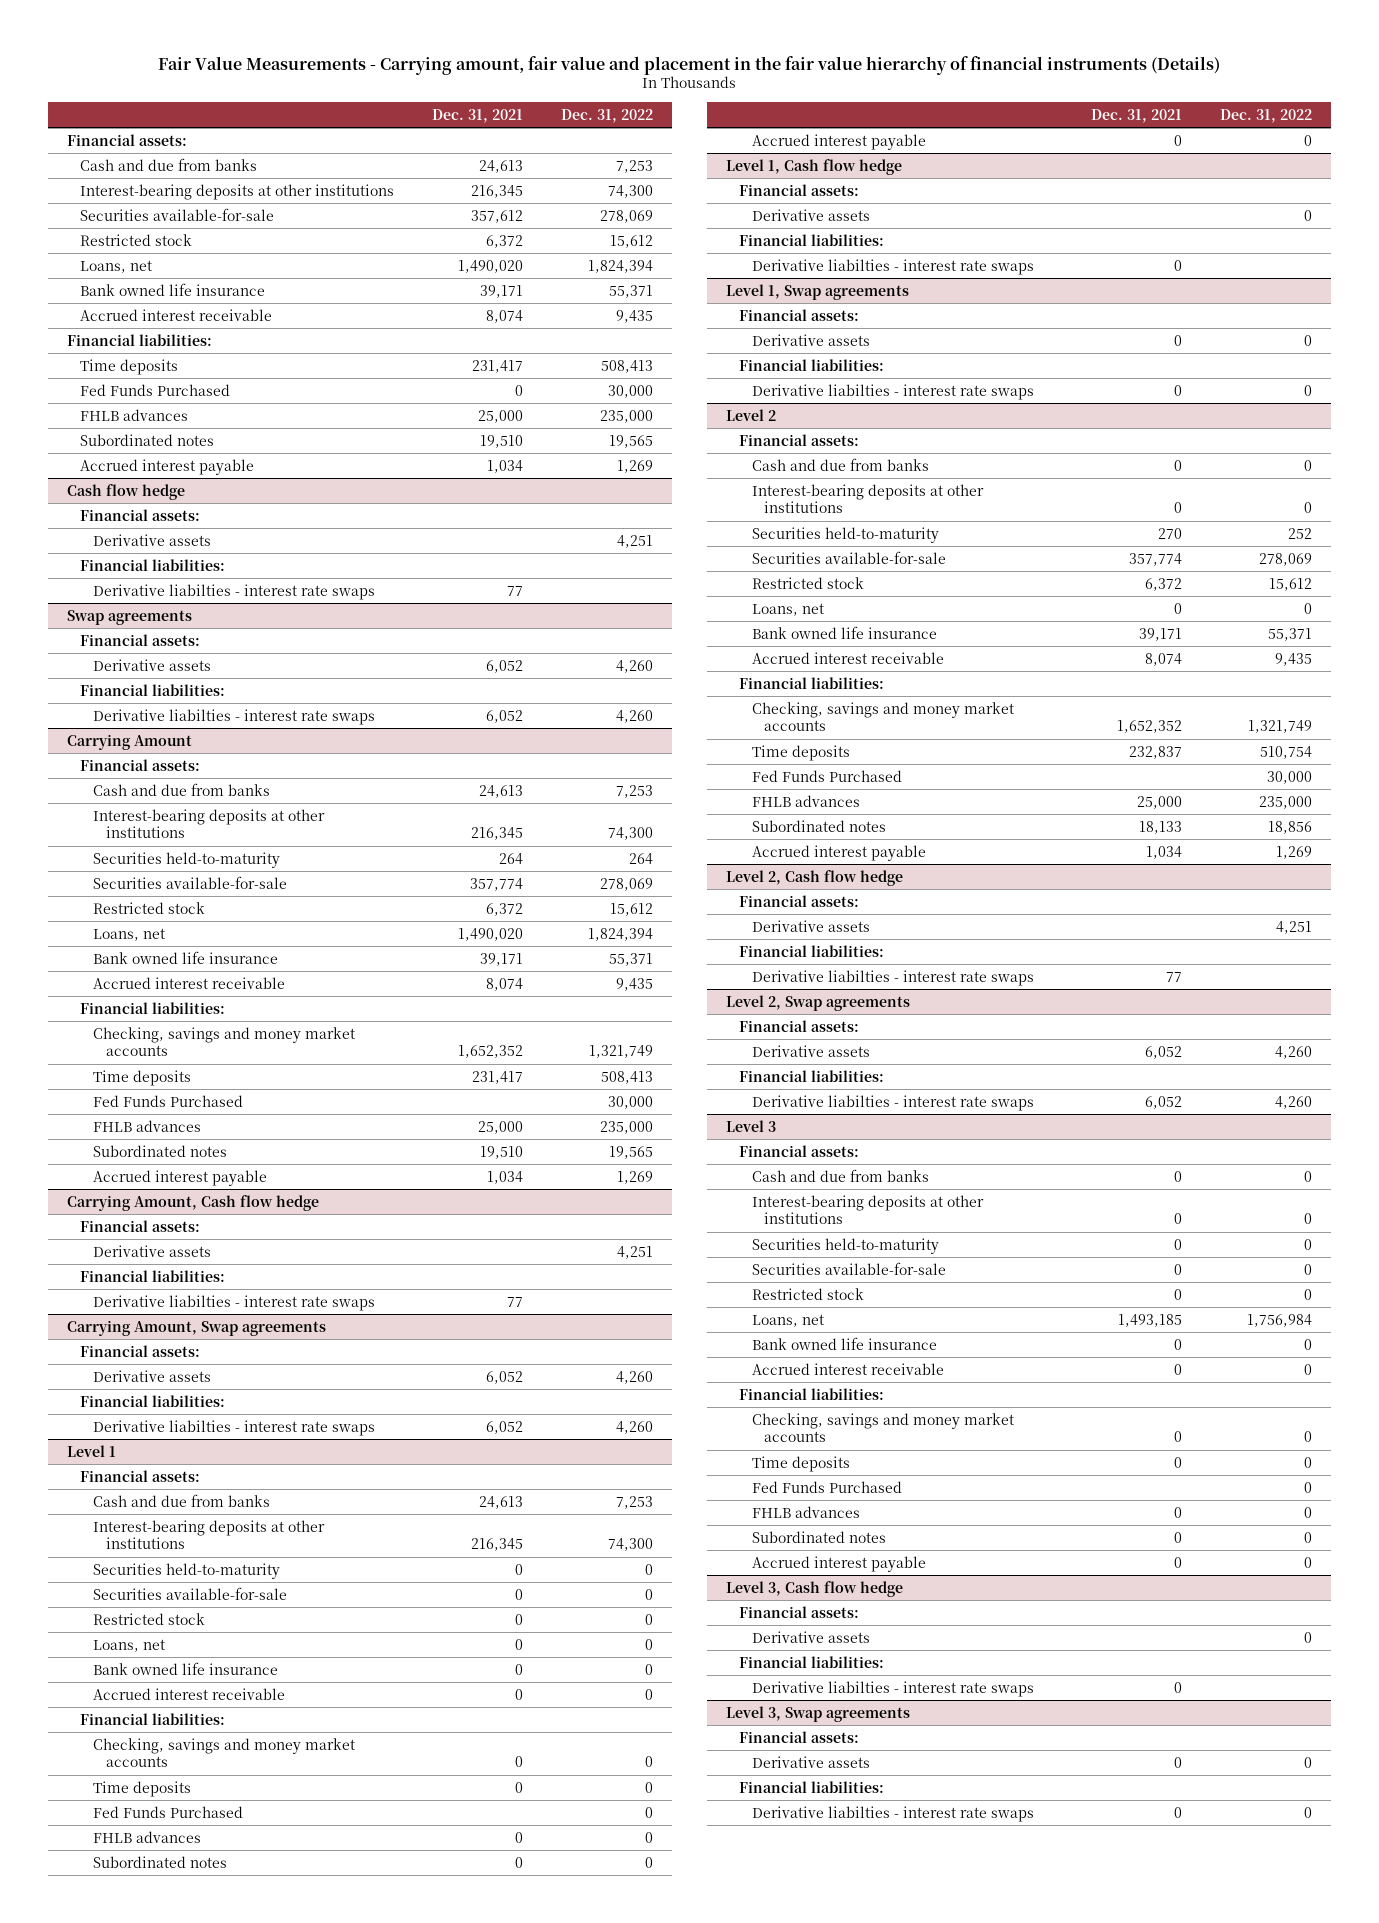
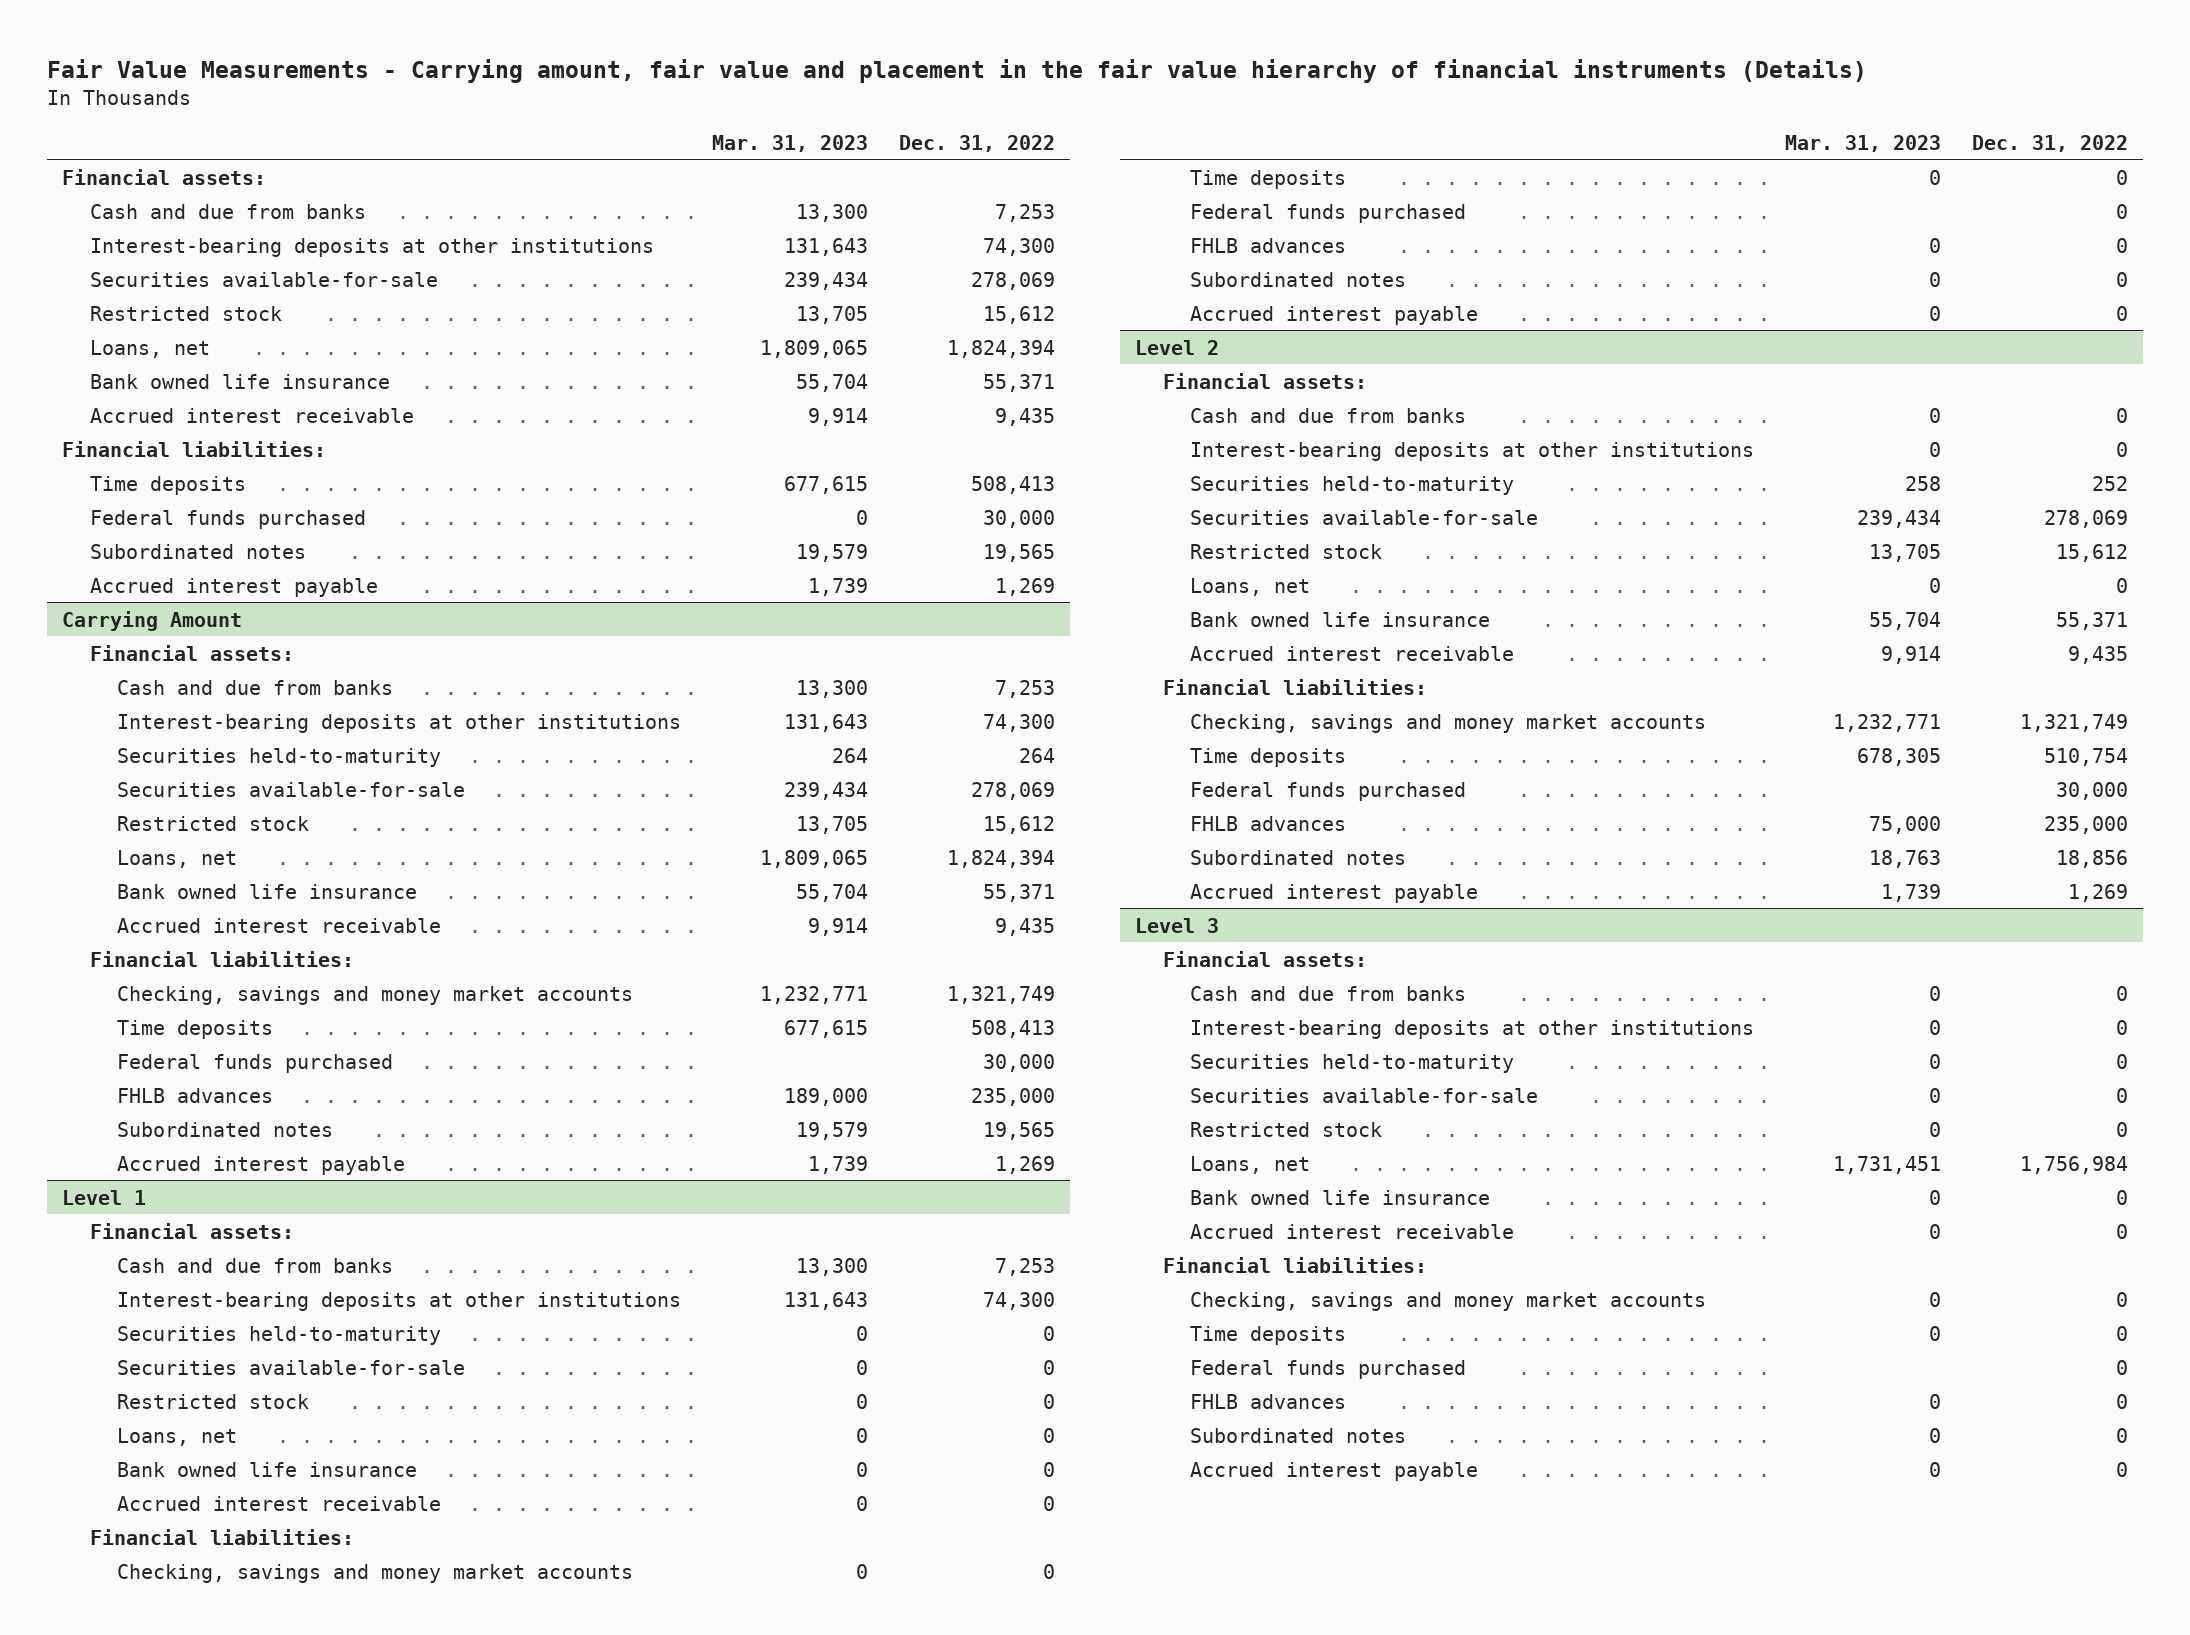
- | Dec. 31, 2021 | Dec. 31, 2022
+ | Mar. 31, 2023 | Dec. 31, 2022
- Fed Funds Purchased | 0 | 30,000
- FHLB advances | 25,000 | 235,000
+ Federal funds purchased | 0 | 30,000
- Cash flow hedge
- Financial assets:
- Derivative assets | | 4,251
- Financial liabilities:
- Derivative liabilties - interest rate swaps | 77 |
- Swap agreements
- Financial assets:
- Derivative assets | 6,052 | 4,260
- Financial liabilities:
- Derivative liabilties - interest rate swaps | 6,052 | 4,260
@ Carrying Amount
- Fed Funds Purchased | | 30,000
+ Federal funds purchased | | 30,000
- Carrying Amount, Cash flow hedge
- Financial assets:
- Derivative assets | | 4,251
- Financial liabilities:
- Derivative liabilties - interest rate swaps | 77 |
- Carrying Amount, Swap agreements
- Financial assets:
- Derivative assets | 6,052 | 4,260
- Financial liabilities:
- Derivative liabilties - interest rate swaps | 6,052 | 4,260
@ Level 1
- Fed Funds Purchased | | 0
+ Federal funds purchased | | 0
- Level 1, Cash flow hedge
- Financial assets:
- Derivative assets | | 0
- Financial liabilities:
- Derivative liabilties - interest rate swaps | 0 |
- Level 1, Swap agreements
- Financial assets:
- Derivative assets | 0 | 0
- Financial liabilities:
- Derivative liabilties - interest rate swaps | 0 | 0
@ Level 2
- Fed Funds Purchased | | 30,000
+ Federal funds purchased | | 30,000
- Level 2, Cash flow hedge
- Financial assets:
- Derivative assets | | 4,251
- Financial liabilities:
- Derivative liabilties - interest rate swaps | 77 |
- Level 2, Swap agreements
- Financial assets:
- Derivative assets | 6,052 | 4,260
- Financial liabilities:
- Derivative liabilties - interest rate swaps | 6,052 | 4,260
@ Level 3
- Fed Funds Purchased | | 0
+ Federal funds purchased | | 0
- Level 3, Cash flow hedge
- Financial assets:
- Derivative assets | | 0
- Financial liabilities:
- Derivative liabilties - interest rate swaps | 0 |
- Level 3, Swap agreements
- Financial assets:
- Derivative assets | 0 | 0
- Financial liabilities:
- Derivative liabilties - interest rate swaps | 0 | 0

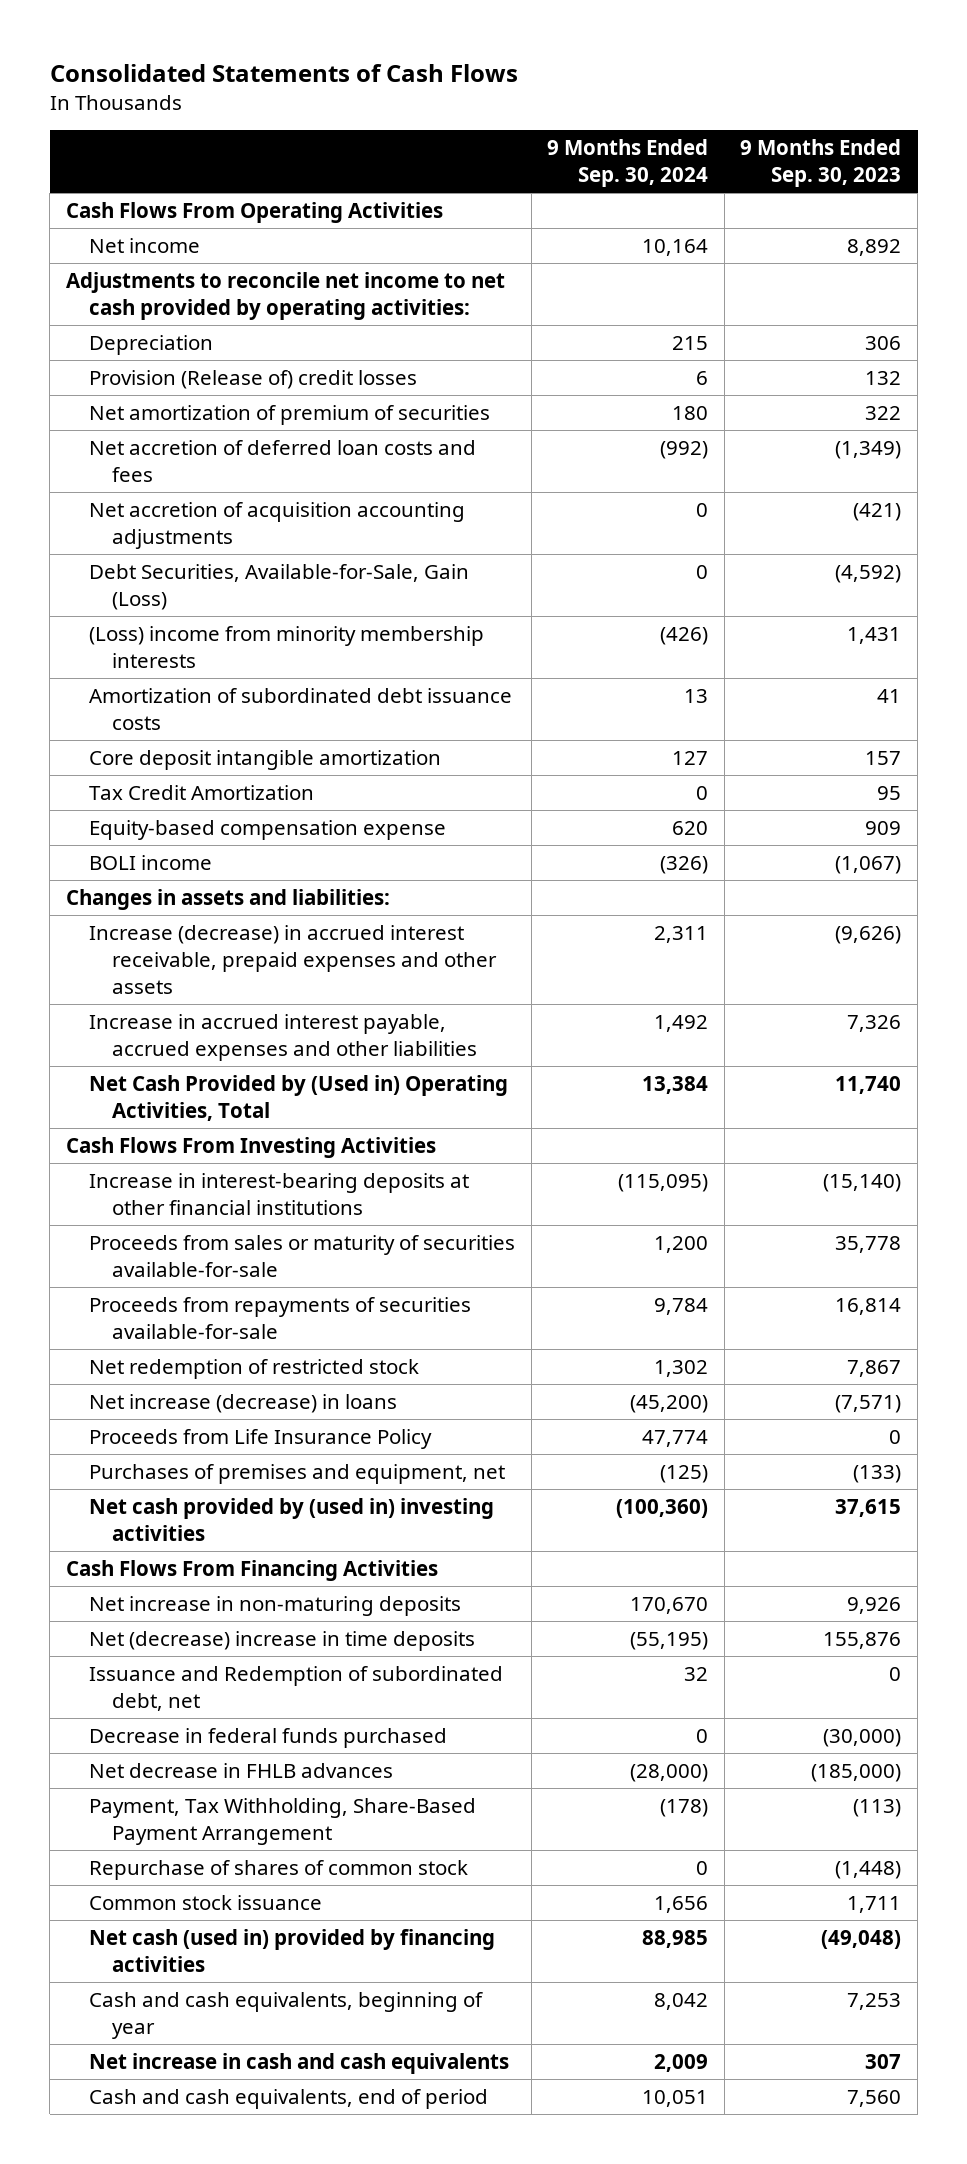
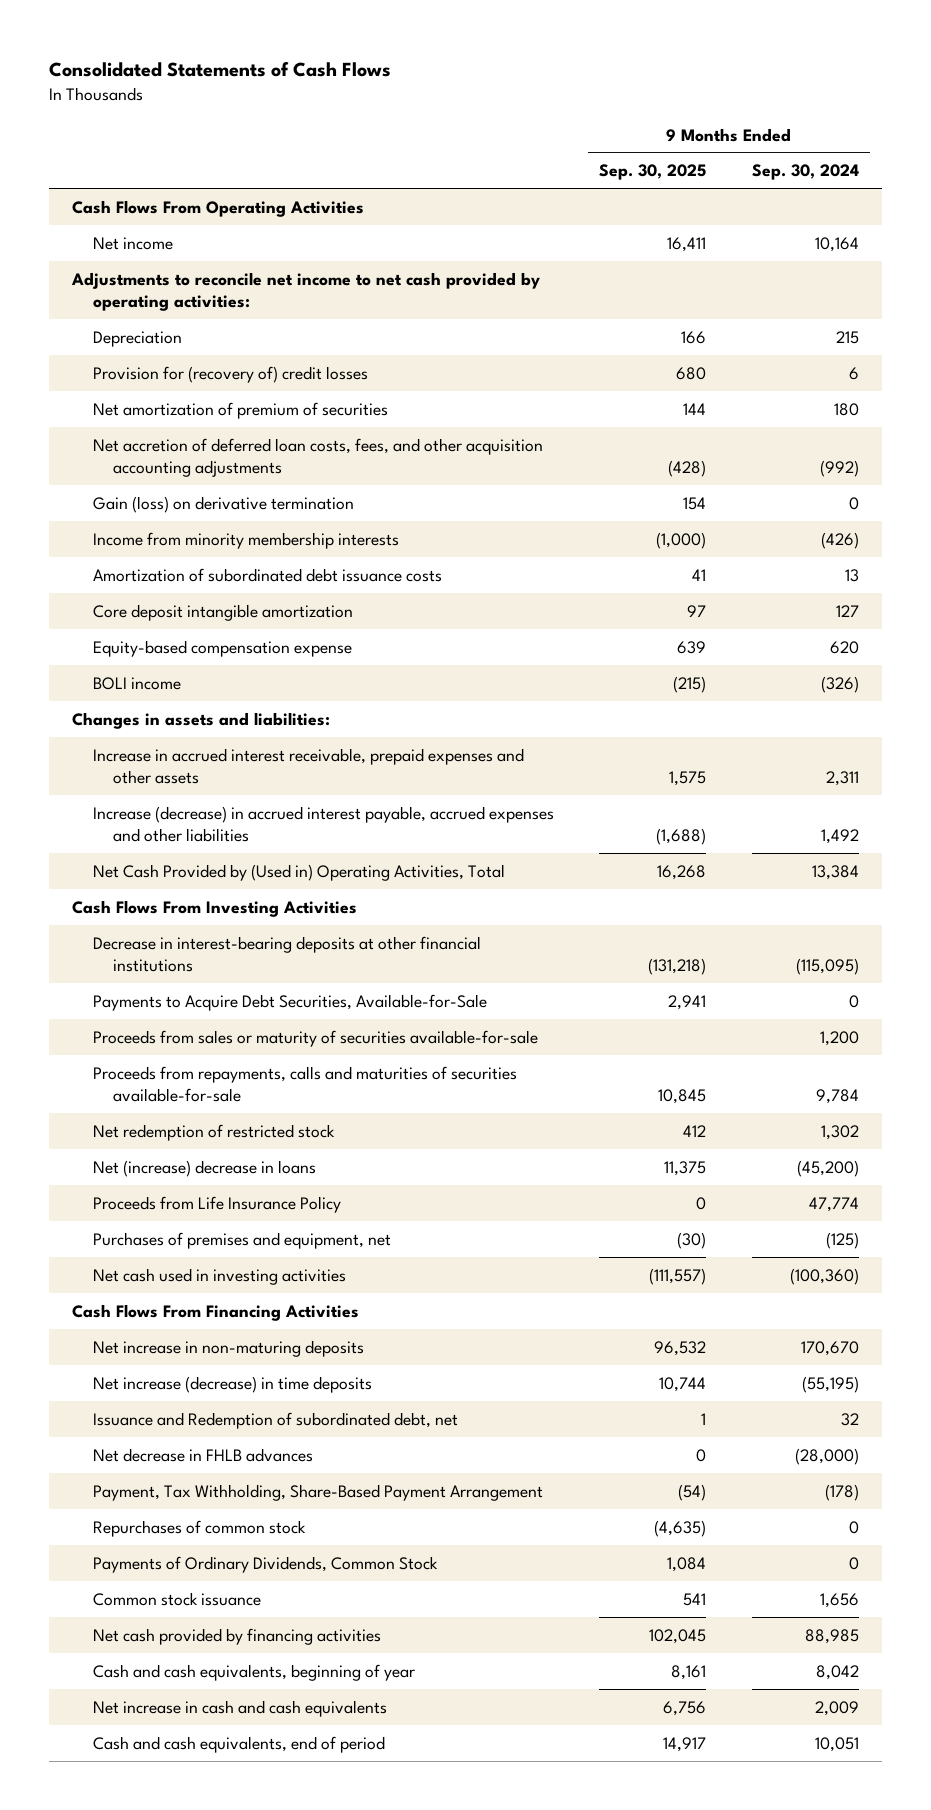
- | 9 Months Ended Sep. 30, 2024 | 9 Months Ended Sep. 30, 2023
+ | 9 Months Ended Sep. 30, 2025 | 9 Months Ended Sep. 30, 2024
- Provision (Release of) credit losses | 6 | 132
+ Provision for (recovery of) credit losses | 680 | 6
- Net accretion of deferred loan costs and fees | (992) | (1,349)
- Net accretion of acquisition accounting adjustments | 0 | (421)
- Debt Securities, Available-for-Sale, Gain (Loss) | 0 | (4,592)
- (Loss) income from minority membership interests | (426) | 1,431
+ Net accretion of deferred loan costs, fees, and other acquisition accounting adjustments | (428) | (992)
+ Gain (loss) on derivative termination | 154 | 0
+ Income from minority membership interests | (1,000) | (426)
- Tax Credit Amortization | 0 | 95
- Increase (decrease) in accrued interest receivable, prepaid expenses and other assets | 2,311 | (9,626)
- Increase in accrued interest payable, accrued expenses and other liabilities | 1,492 | 7,326
+ Increase in accrued interest receivable, prepaid expenses and other assets | 1,575 | 2,311
+ Increase (decrease) in accrued interest payable, accrued expenses and other liabilities | (1,688) | 1,492
- Increase in interest-bearing deposits at other financial institutions | (115,095) | (15,140)
+ Decrease in interest-bearing deposits at other financial institutions | (131,218) | (115,095)
+ Payments to Acquire Debt Securities, Available-for-Sale | 2,941 | 0
- Proceeds from repayments of securities available-for-sale | 9,784 | 16,814
+ Proceeds from repayments, calls and maturities of securities available-for-sale | 10,845 | 9,784
- Net increase (decrease) in loans | (45,200) | (7,571)
+ Net (increase) decrease in loans | 11,375 | (45,200)
- Net cash provided by (used in) investing activities | (100,360) | 37,615
+ Net cash used in investing activities | (111,557) | (100,360)
- Net (decrease) increase in time deposits | (55,195) | 155,876
+ Net increase (decrease) in time deposits | 10,744 | (55,195)
- Decrease in federal funds purchased | 0 | (30,000)
- Repurchase of shares of common stock | 0 | (1,448)
+ Repurchases of common stock | (4,635) | 0
+ Payments of Ordinary Dividends, Common Stock | 1,084 | 0
- Net cash (used in) provided by financing activities | 88,985 | (49,048)
+ Net cash provided by financing activities | 102,045 | 88,985

